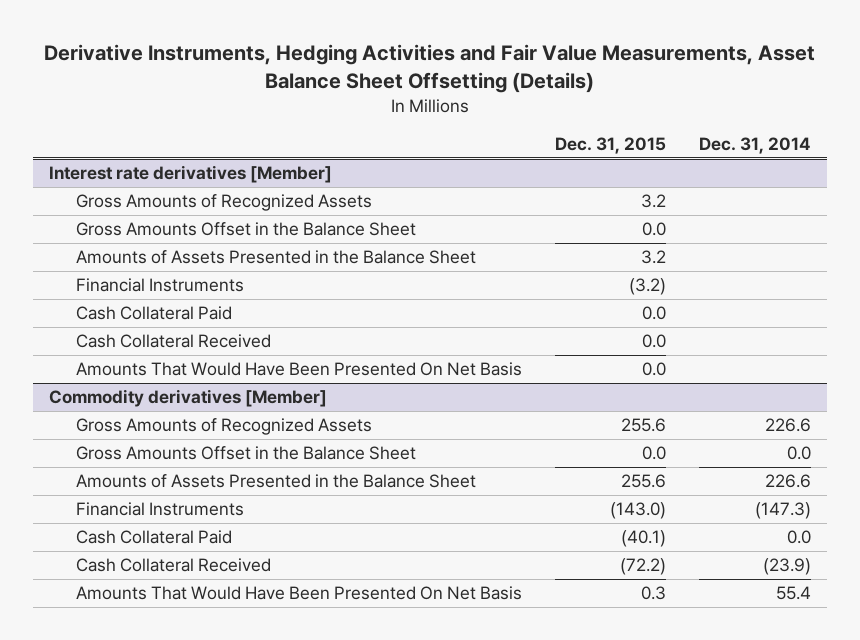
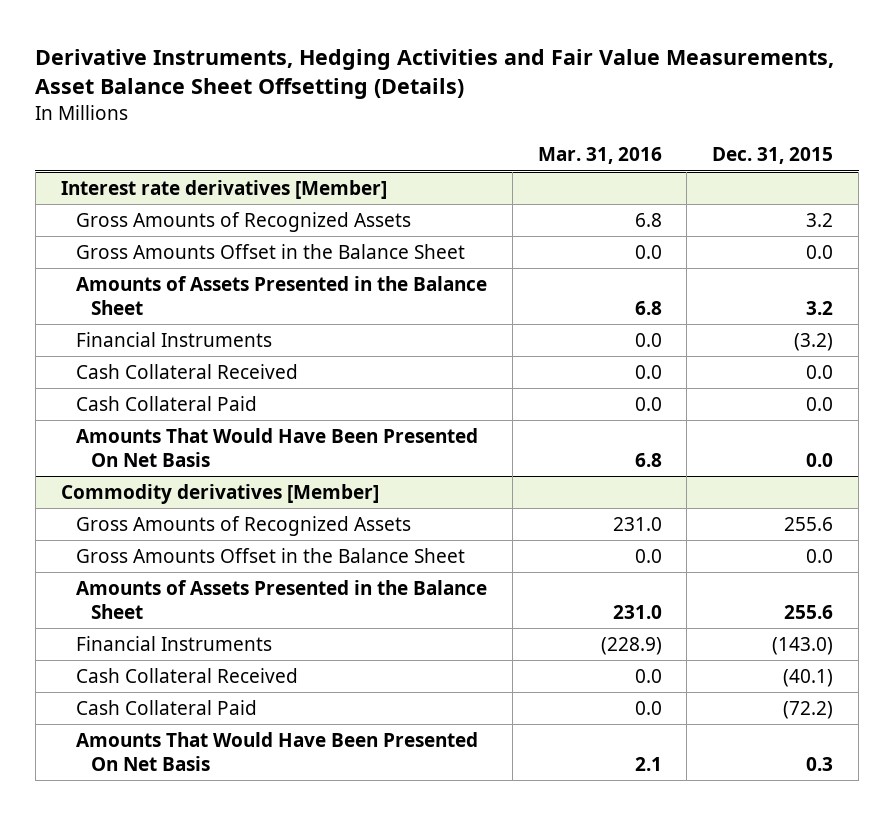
- | Dec. 31, 2015 | Dec. 31, 2014
+ | Mar. 31, 2016 | Dec. 31, 2015
@ Interest rate derivatives [Member]
moved down: Cash Collateral Paid | 0.0 | 0.0
@ Commodity derivatives [Member]
- Cash Collateral Paid | (40.1) | 0.0
- Cash Collateral Received | (72.2) | (23.9)
+ Cash Collateral Received | 0.0 | (40.1)
+ Cash Collateral Paid | 0.0 | (72.2)

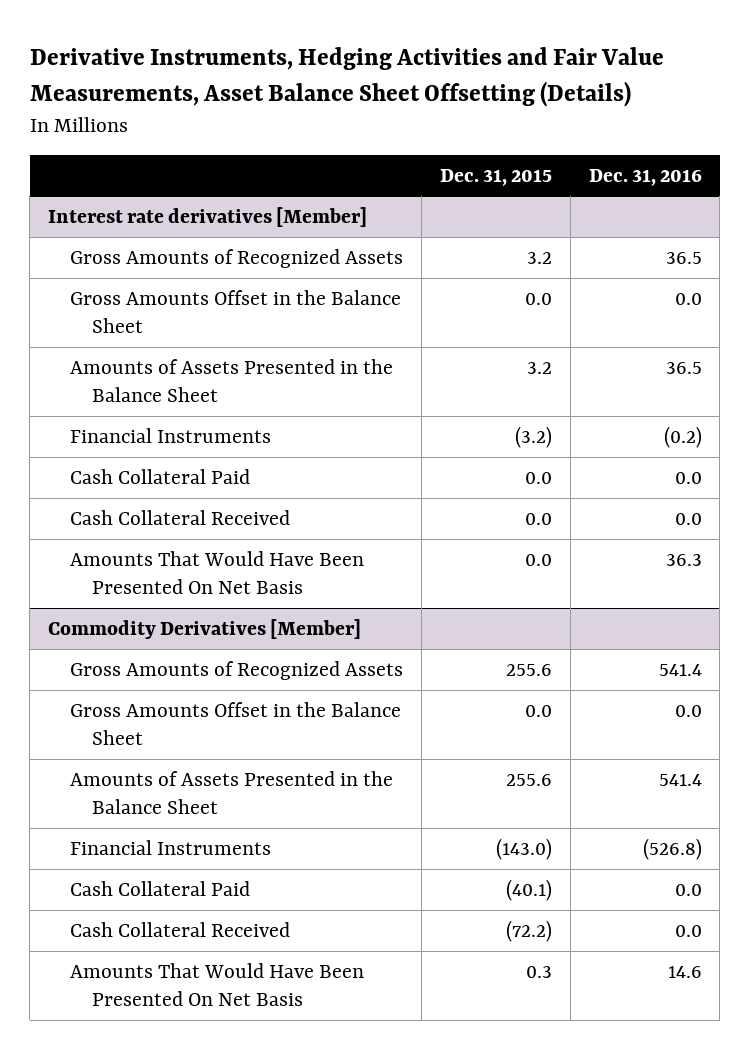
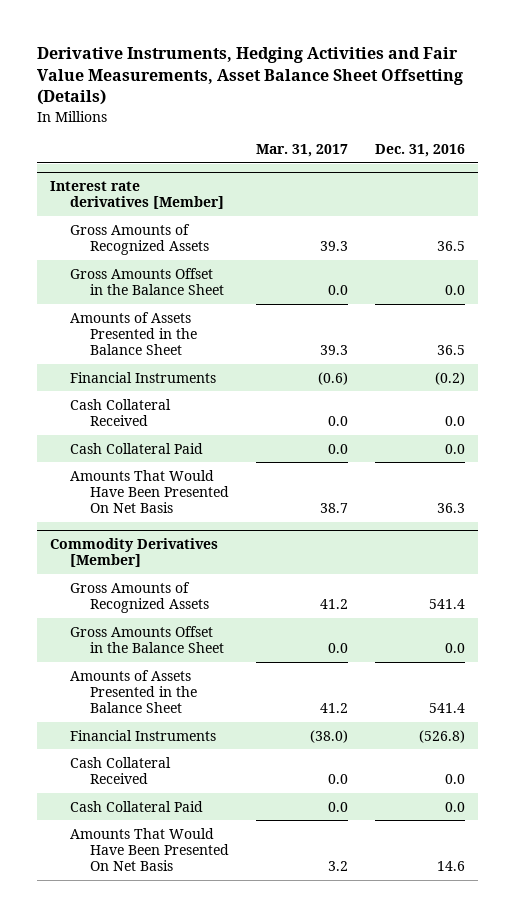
- | Dec. 31, 2015 | Dec. 31, 2016
+ | Mar. 31, 2017 | Dec. 31, 2016
@ Interest rate derivatives [Member]
moved down: Cash Collateral Paid | 0.0 | 0.0
@ Commodity Derivatives [Member]
moved down: Cash Collateral Paid | 0.0 | 0.0

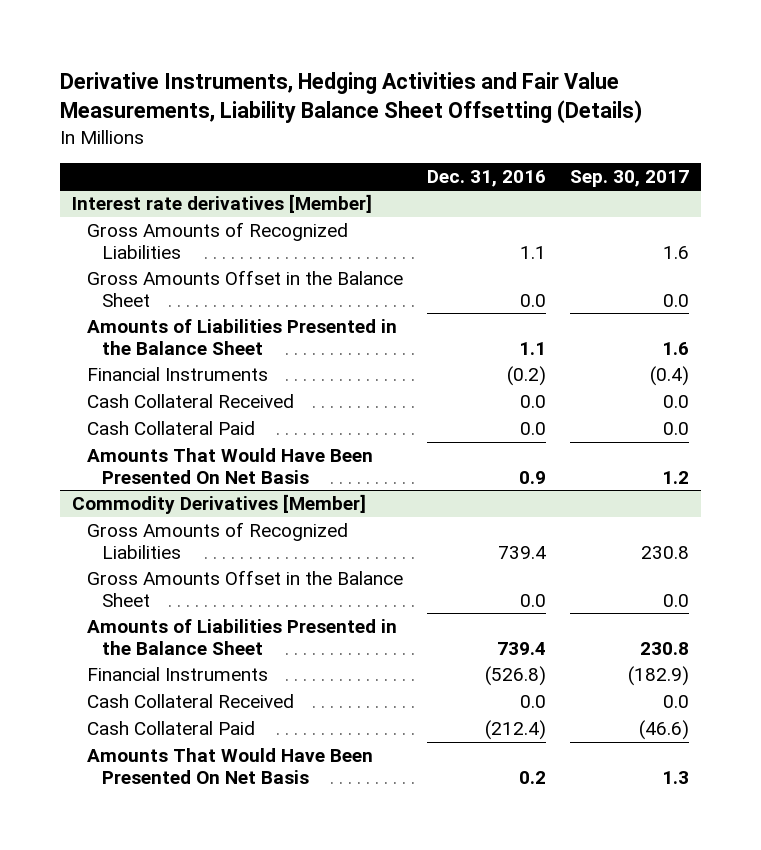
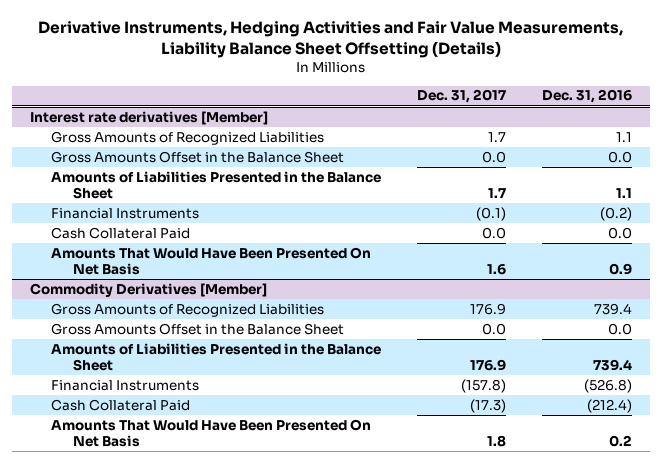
- | Dec. 31, 2016 | Sep. 30, 2017
+ | Dec. 31, 2017 | Dec. 31, 2016
@ Interest rate derivatives [Member]
- Cash Collateral Received | 0.0 | 0.0
@ Commodity Derivatives [Member]
- Cash Collateral Received | 0.0 | 0.0

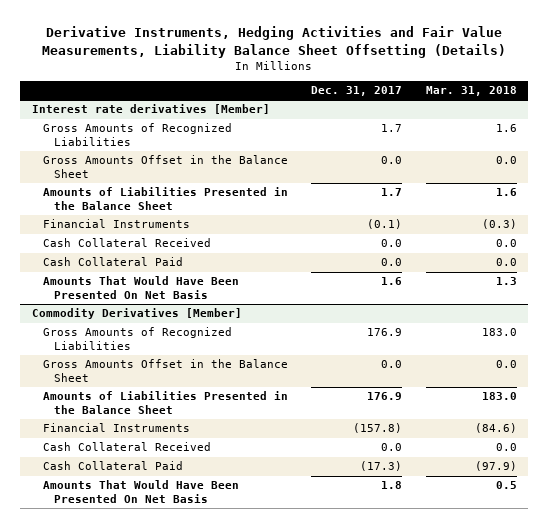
- | Dec. 31, 2017 | Dec. 31, 2016
+ | Dec. 31, 2017 | Mar. 31, 2018
@ Interest rate derivatives [Member]
+ Cash Collateral Received | 0.0 | 0.0
@ Commodity Derivatives [Member]
+ Cash Collateral Received | 0.0 | 0.0

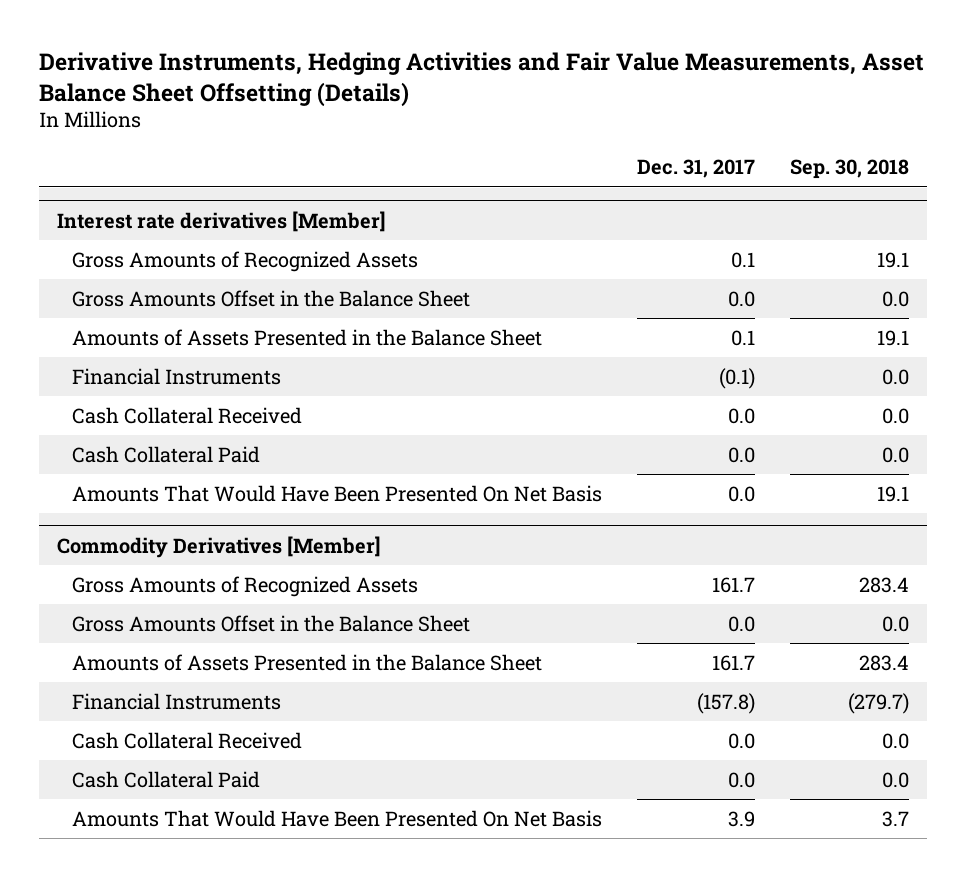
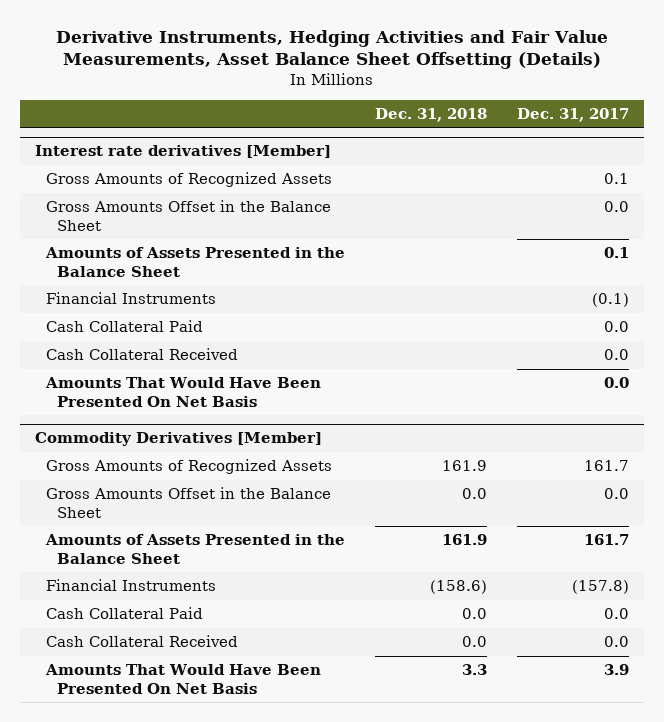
- | Dec. 31, 2017 | Sep. 30, 2018
+ | Dec. 31, 2018 | Dec. 31, 2017
@ Interest rate derivatives [Member]
moved down: Cash Collateral Received | | 0.0
@ Commodity Derivatives [Member]
moved down: Cash Collateral Received | 0.0 | 0.0

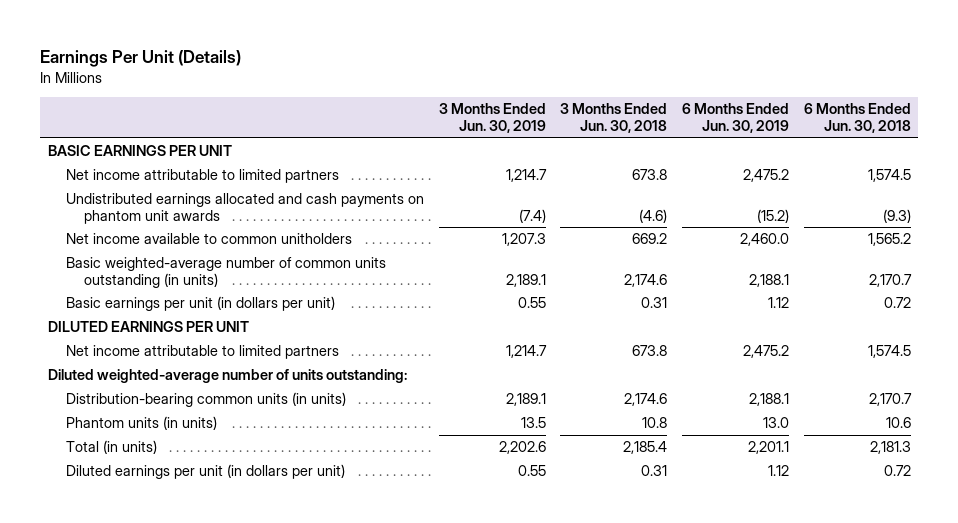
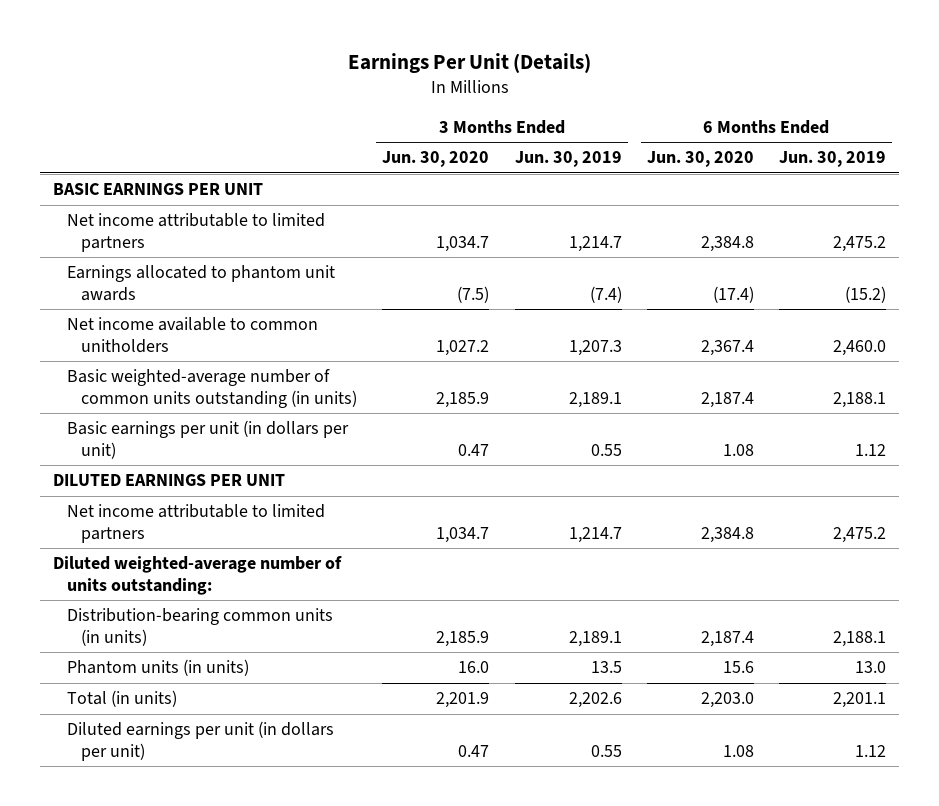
- | 3 Months Ended Jun. 30, 2019 | 3 Months Ended Jun. 30, 2018 | 6 Months Ended Jun. 30, 2019 | 6 Months Ended Jun. 30, 2018
+ | 3 Months Ended Jun. 30, 2020 | 3 Months Ended Jun. 30, 2019 | 6 Months Ended Jun. 30, 2020 | 6 Months Ended Jun. 30, 2019
- Undistributed earnings allocated and cash payments on phantom unit awards | (7.4) | (4.6) | (15.2) | (9.3)
+ Earnings allocated to phantom unit awards | (7.5) | (7.4) | (17.4) | (15.2)

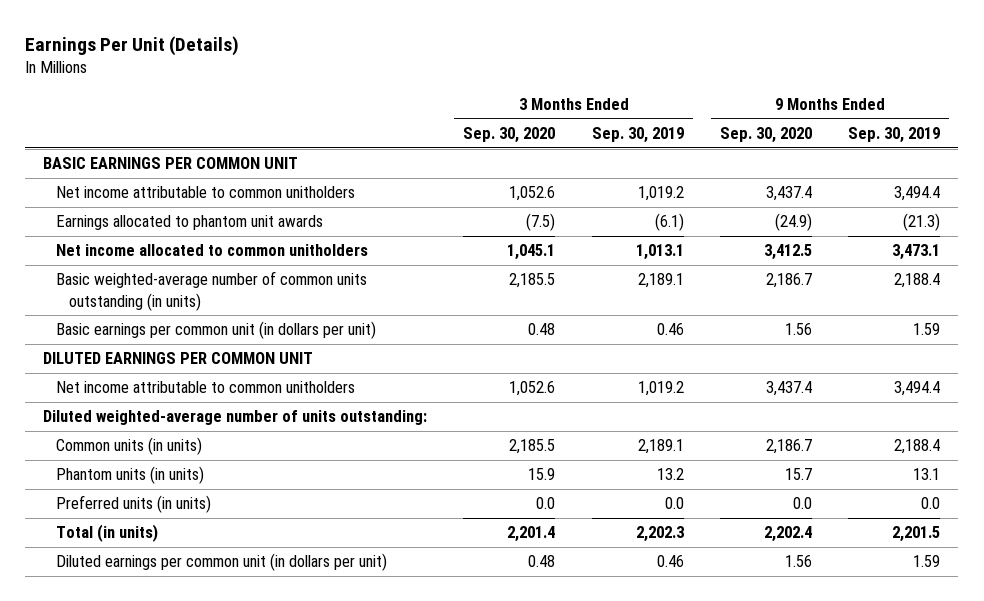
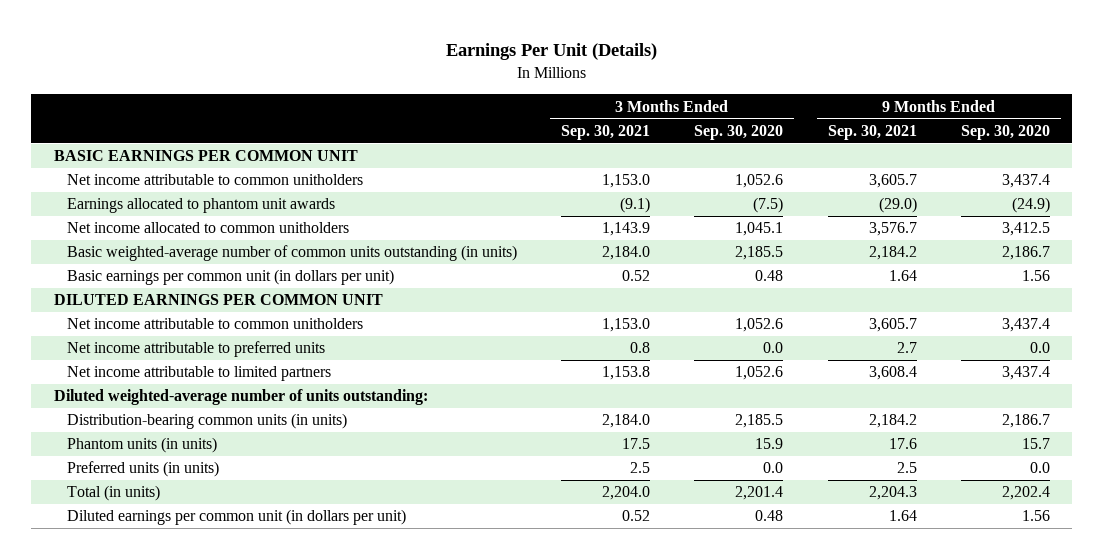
- | 3 Months Ended Sep. 30, 2020 | 3 Months Ended Sep. 30, 2019 | 9 Months Ended Sep. 30, 2020 | 9 Months Ended Sep. 30, 2019
+ | 3 Months Ended Sep. 30, 2021 | 3 Months Ended Sep. 30, 2020 | 9 Months Ended Sep. 30, 2021 | 9 Months Ended Sep. 30, 2020
+ Net income attributable to preferred units | 0.8 | 0.0 | 2.7 | 0.0
+ Net income attributable to limited partners | 1,153.8 | 1,052.6 | 3,608.4 | 3,437.4
- Common units (in units) | 2,185.5 | 2,189.1 | 2,186.7 | 2,188.4
+ Distribution-bearing common units (in units) | 2,184.0 | 2,185.5 | 2,184.2 | 2,186.7

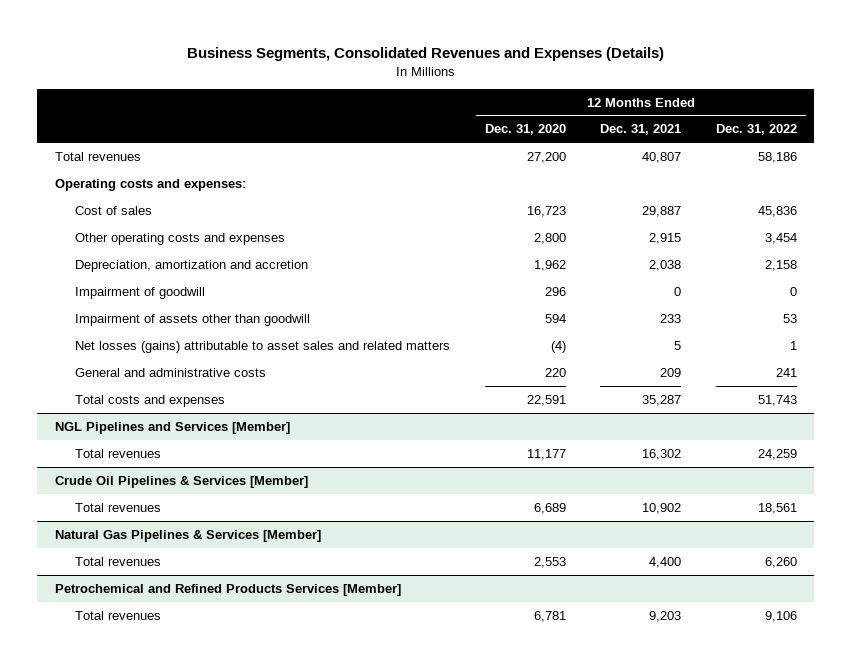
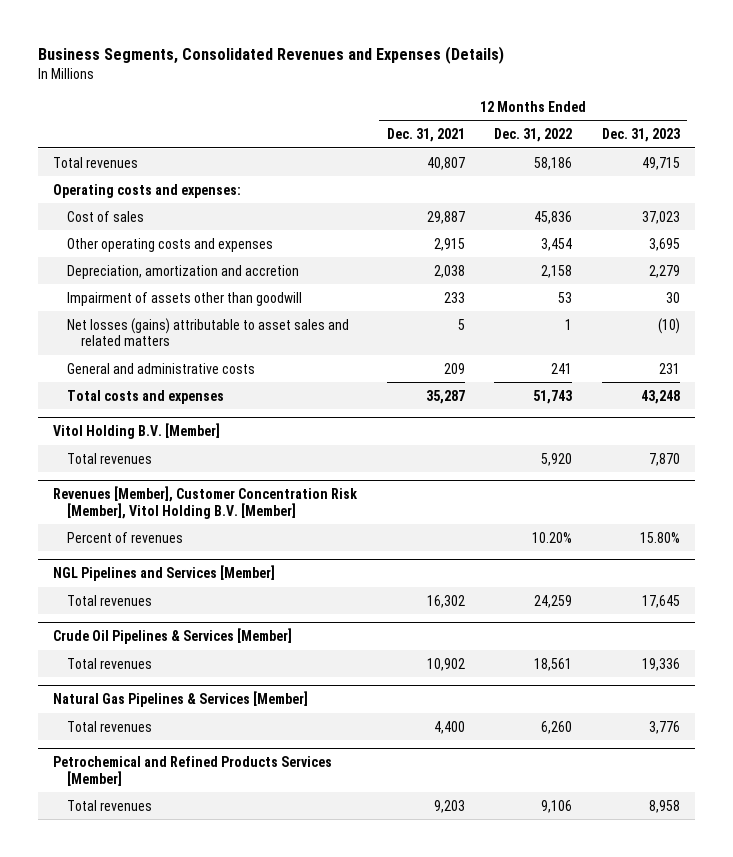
- | 12 Months Ended Dec. 31, 2020 | 12 Months Ended Dec. 31, 2021 | 12 Months Ended Dec. 31, 2022
+ | 12 Months Ended Dec. 31, 2021 | 12 Months Ended Dec. 31, 2022 | 12 Months Ended Dec. 31, 2023
- Impairment of goodwill | 296 | 0 | 0
+ Vitol Holding B.V. [Member]
+ Total revenues | | 5,920 | 7,870
+ Revenues [Member], Customer Concentration Risk [Member], Vitol Holding B.V. [Member]
+ Percent of revenues | | 10.20% | 15.80%

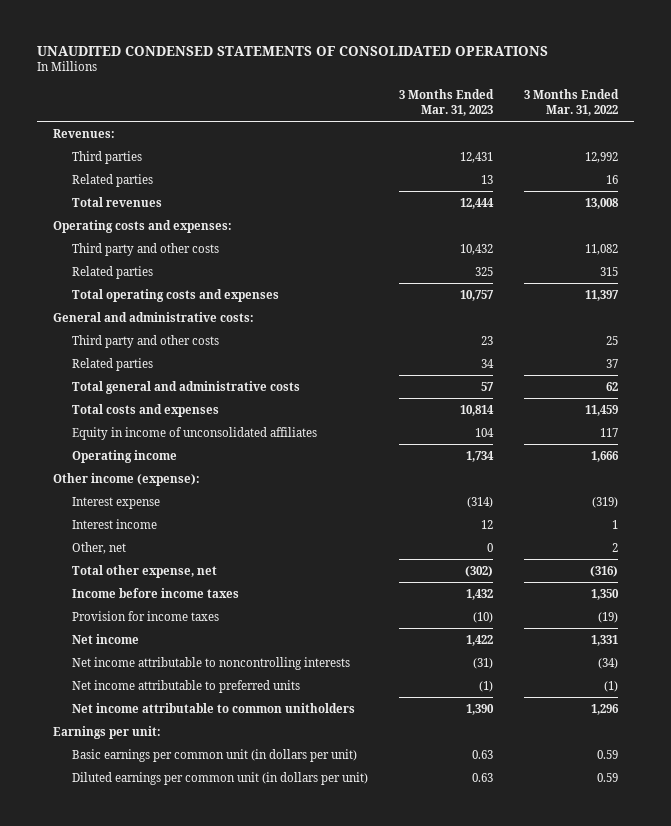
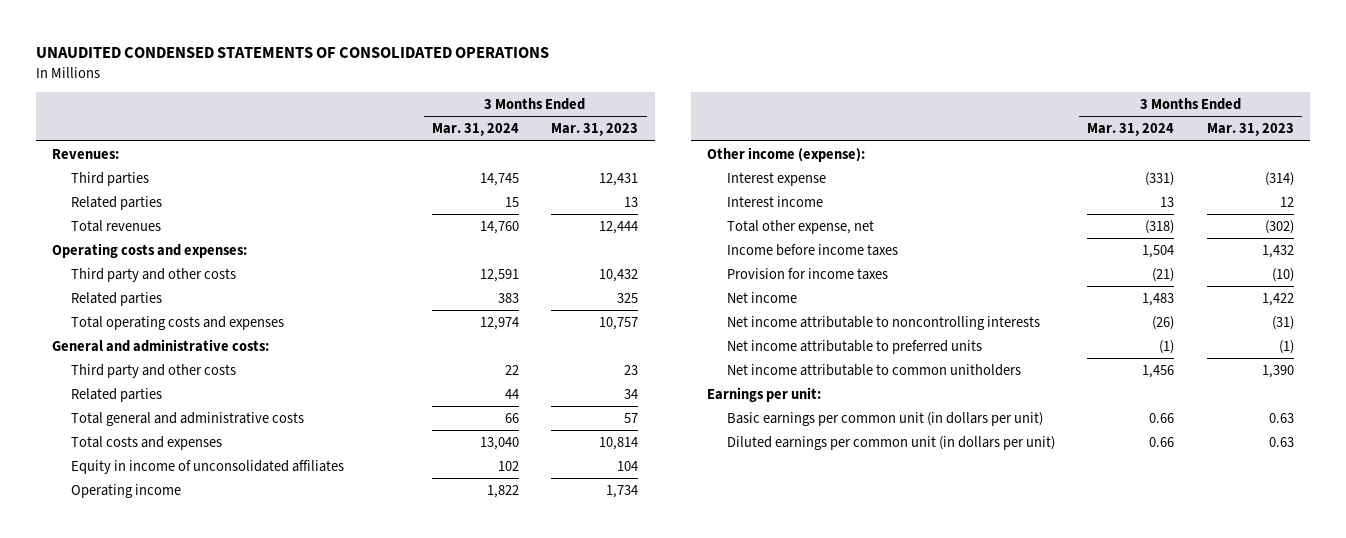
- | 3 Months Ended Mar. 31, 2023 | 3 Months Ended Mar. 31, 2022
+ | 3 Months Ended Mar. 31, 2024 | 3 Months Ended Mar. 31, 2023
- Other, net | 0 | 2

